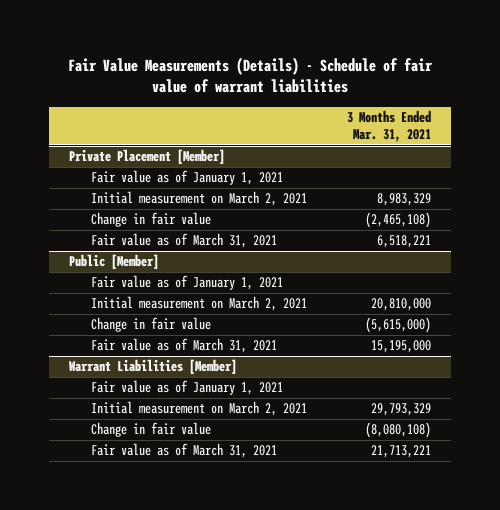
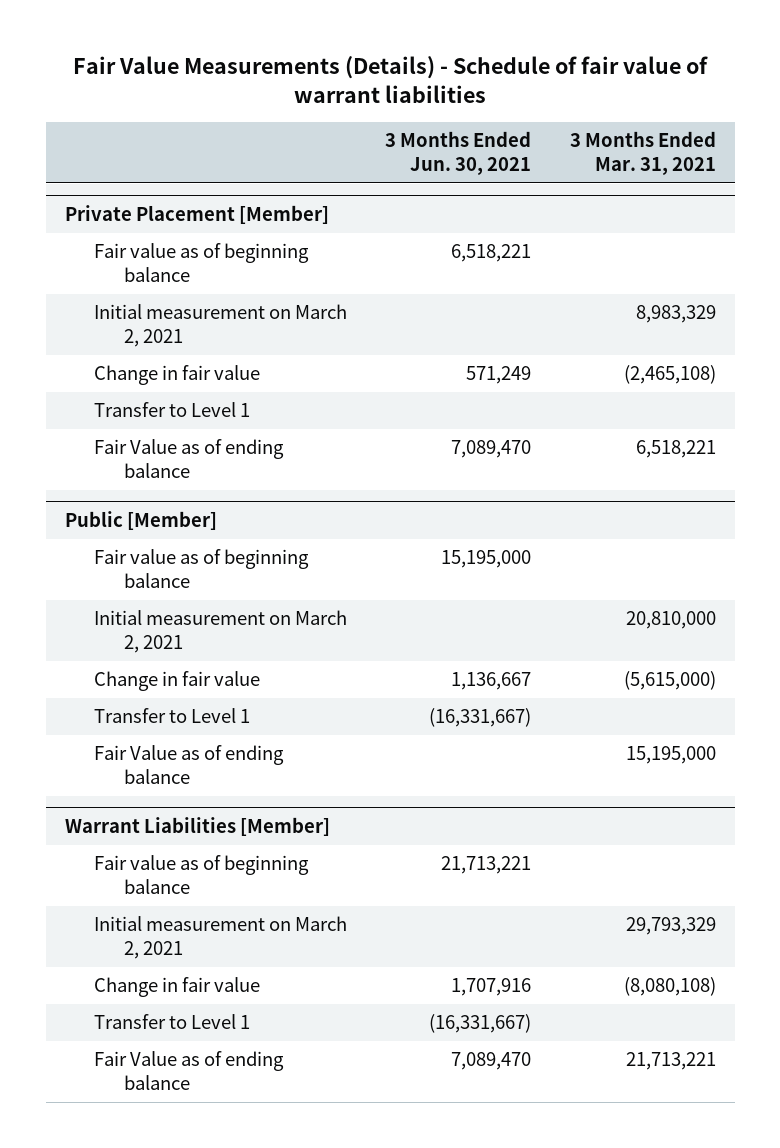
- | 3 Months Ended Mar. 31, 2021
+ | 3 Months Ended Jun. 30, 2021 | 3 Months Ended Mar. 31, 2021
@ Private Placement [Member]
- Fair value as of January 1, 2021
+ Fair value as of beginning balance | 6,518,221 |
- Fair value as of March 31, 2021 | 6,518,221
+ Transfer to Level 1
+ Fair Value as of ending balance | 7,089,470 | 6,518,221
@ Public [Member]
- Fair value as of January 1, 2021
+ Fair value as of beginning balance | 15,195,000 |
- Fair value as of March 31, 2021 | 15,195,000
+ Transfer to Level 1 | (16,331,667) |
+ Fair Value as of ending balance | | 15,195,000
@ Warrant Liabilities [Member]
- Fair value as of January 1, 2021
+ Fair value as of beginning balance | 21,713,221 |
- Fair value as of March 31, 2021 | 21,713,221
+ Transfer to Level 1 | (16,331,667) |
+ Fair Value as of ending balance | 7,089,470 | 21,713,221

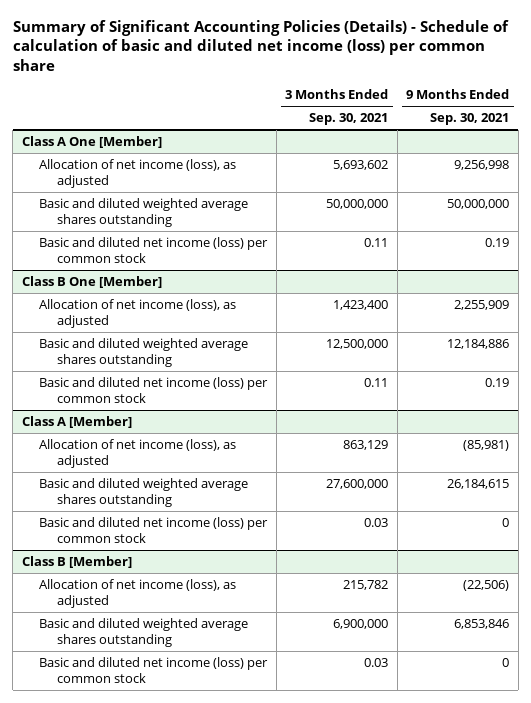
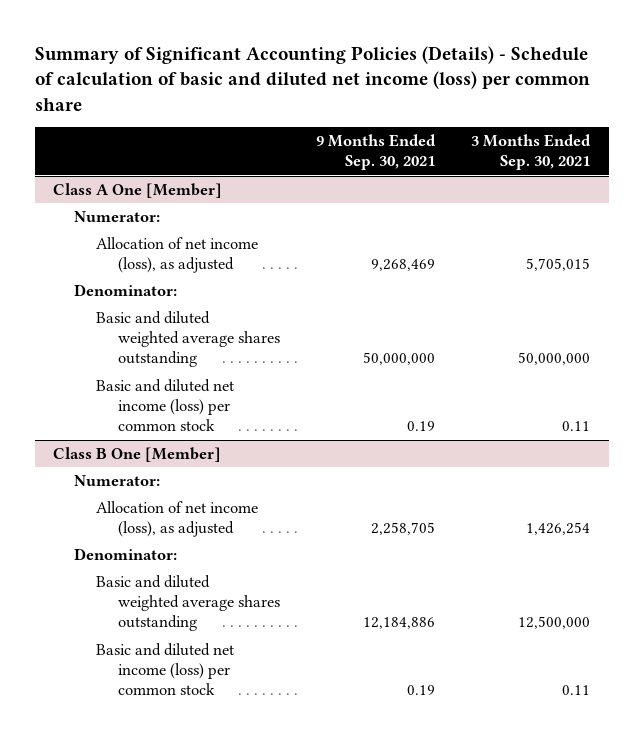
- | 3 Months Ended Sep. 30, 2021 | 9 Months Ended Sep. 30, 2021
+ | 9 Months Ended Sep. 30, 2021 | 3 Months Ended Sep. 30, 2021
@ Class A One [Member]
- Allocation of net income (loss), as adjusted | 5,693,602 | 9,256,998
+ Numerator:
+ Allocation of net income (loss), as adjusted | 9,268,469 | 5,705,015
+ Denominator:
@ Class B One [Member]
- Allocation of net income (loss), as adjusted | 1,423,400 | 2,255,909
+ Numerator:
+ Allocation of net income (loss), as adjusted | 2,258,705 | 1,426,254
+ Denominator:
- Class A [Member]
- Allocation of net income (loss), as adjusted | 863,129 | (85,981)
- Basic and diluted weighted average shares outstanding | 27,600,000 | 26,184,615
- Basic and diluted net income (loss) per common stock | 0.03 | 0
- Class B [Member]
- Allocation of net income (loss), as adjusted | 215,782 | (22,506)
- Basic and diluted weighted average shares outstanding | 6,900,000 | 6,853,846
- Basic and diluted net income (loss) per common stock | 0.03 | 0

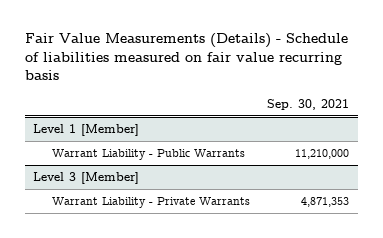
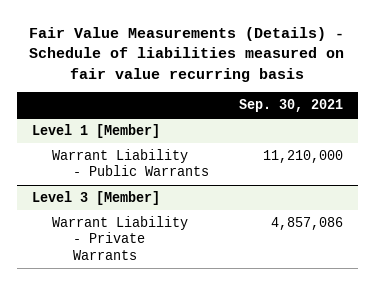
@ Level 3 [Member]
- Warrant Liability - Private Warrants | 4,871,353
+ Warrant Liability - Private Warrants | 4,857,086

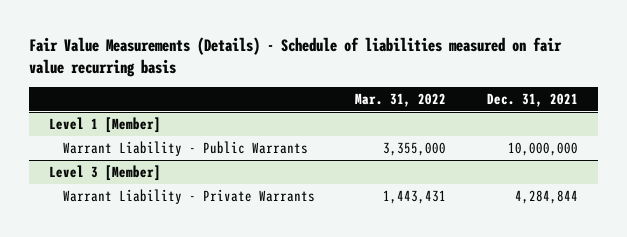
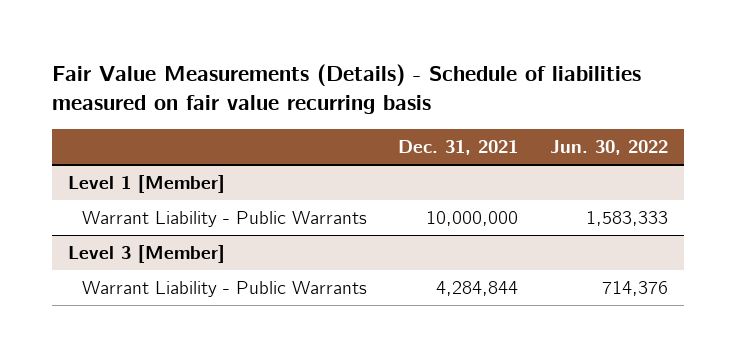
- | Mar. 31, 2022 | Dec. 31, 2021
+ | Dec. 31, 2021 | Jun. 30, 2022
@ Level 3 [Member]
- Warrant Liability - Private Warrants | 1,443,431 | 4,284,844
+ Warrant Liability - Public Warrants | 4,284,844 | 714,376

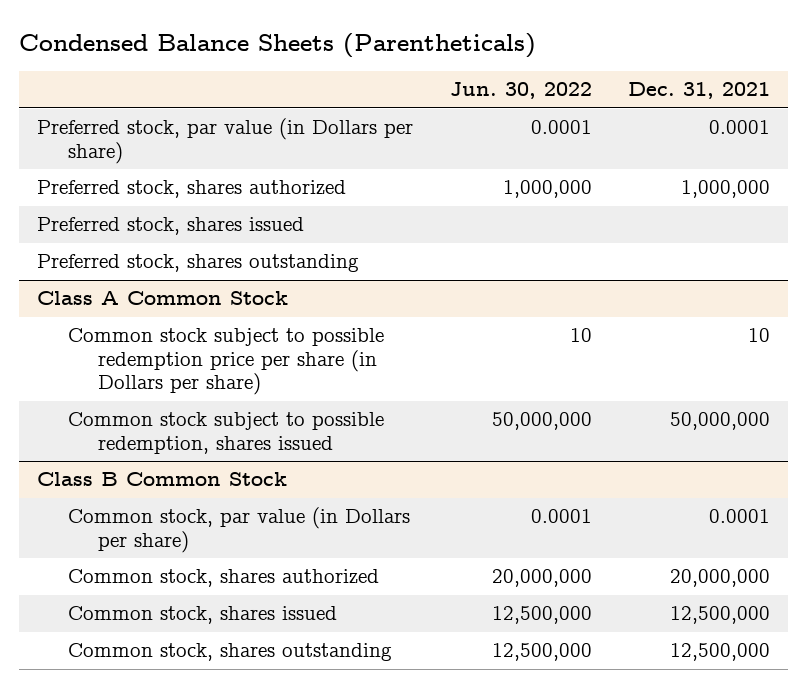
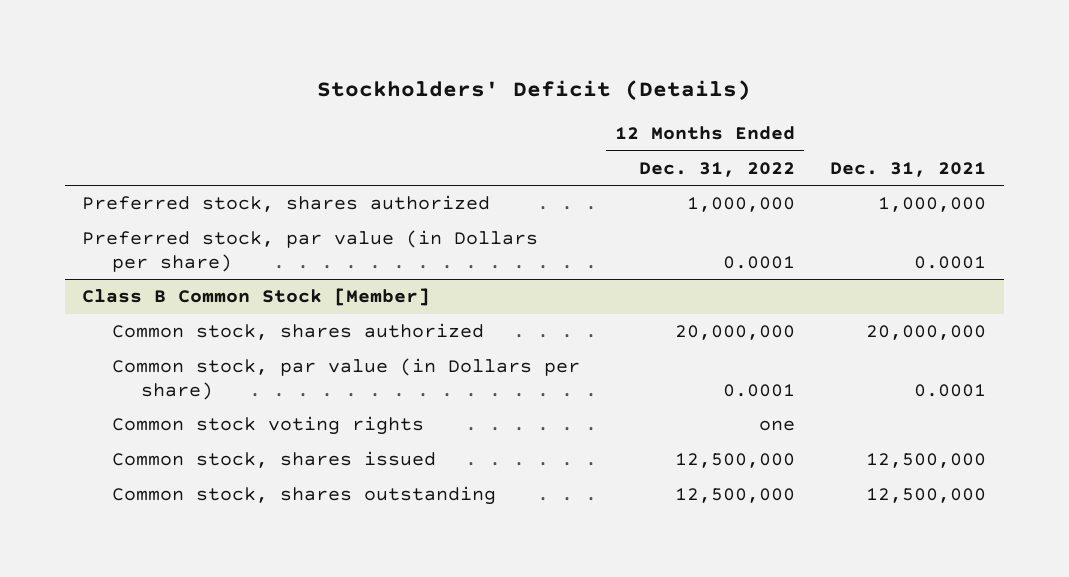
- Condensed Balance Sheets (Parentheticals)
+ Stockholders' Deficit (Details)
- | Jun. 30, 2022 | Dec. 31, 2021
+ | 12 Months Ended Dec. 31, 2022 | Dec. 31, 2021
- Preferred stock, shares issued
- Preferred stock, shares outstanding
- Class A Common Stock
- Common stock subject to possible redemption price per share (in Dollars per share) | 10 | 10
- Common stock subject to possible redemption, shares issued | 50,000,000 | 50,000,000
- Class B Common Stock
- Common stock, par value (in Dollars per share) | 0.0001 | 0.0001
moved down: Preferred stock, par value (in Dollars per share) | 0.0001 | 0.0001
+ Class B Common Stock [Member]
+ Common stock, par value (in Dollars per share) | 0.0001 | 0.0001
+ Common stock voting rights | one |

